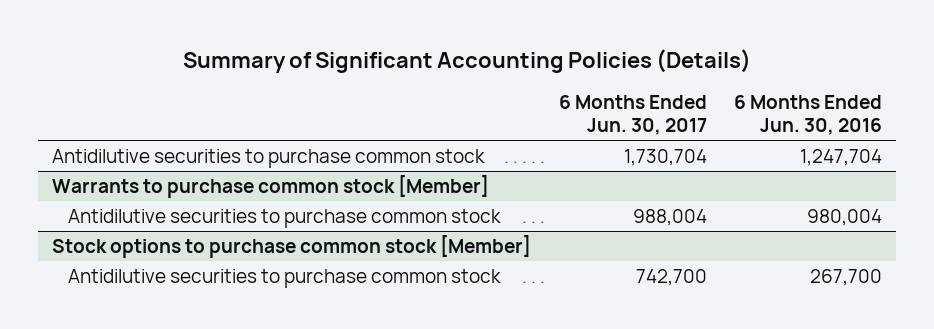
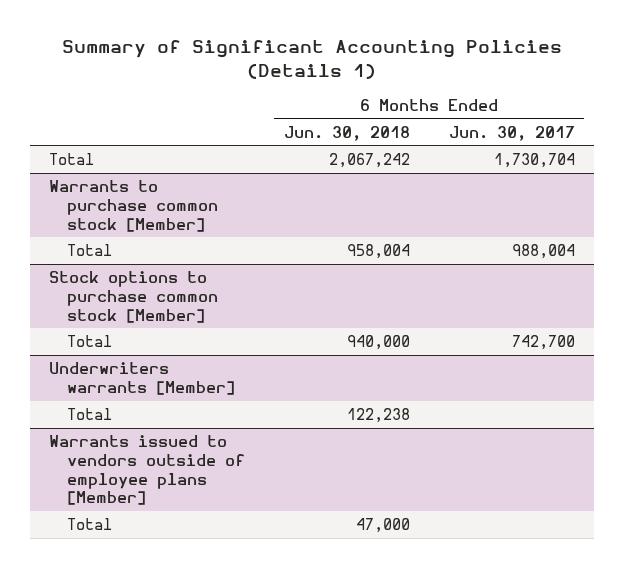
- Summary of Significant Accounting Policies (Details)
+ Summary of Significant Accounting Policies (Details 1)
- | 6 Months Ended Jun. 30, 2017 | 6 Months Ended Jun. 30, 2016
+ | 6 Months Ended Jun. 30, 2018 | 6 Months Ended Jun. 30, 2017
- Antidilutive securities to purchase common stock | 1,730,704 | 1,247,704
+ Total | 2,067,242 | 1,730,704
@ Warrants to purchase common stock [Member]
- Antidilutive securities to purchase common stock | 988,004 | 980,004
+ Total | 958,004 | 988,004
@ Stock options to purchase common stock [Member]
- Antidilutive securities to purchase common stock | 742,700 | 267,700
+ Total | 940,000 | 742,700
+ Underwriters warrants [Member]
+ Total | 122,238 |
+ Warrants issued to vendors outside of employee plans [Member]
+ Total | 47,000 |

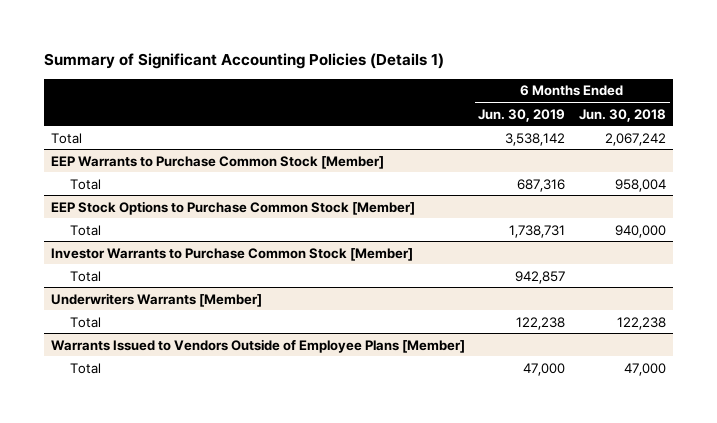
- | 6 Months Ended Jun. 30, 2018 | 6 Months Ended Jun. 30, 2017
+ | 6 Months Ended Jun. 30, 2019 | 6 Months Ended Jun. 30, 2018
- Warrants to purchase common stock [Member]
+ EEP Warrants to Purchase Common Stock [Member]
- Stock options to purchase common stock [Member]
+ EEP Stock Options to Purchase Common Stock [Member]
- Underwriters warrants [Member]
+ Investor Warrants to Purchase Common Stock [Member]
+ Total | 942,857 |
+ Underwriters Warrants [Member]
- Warrants issued to vendors outside of employee plans [Member]
+ Warrants Issued to Vendors Outside of Employee Plans [Member]

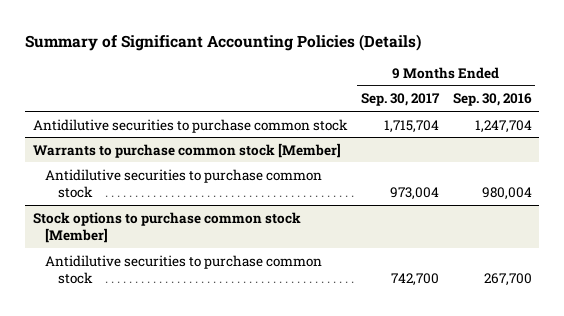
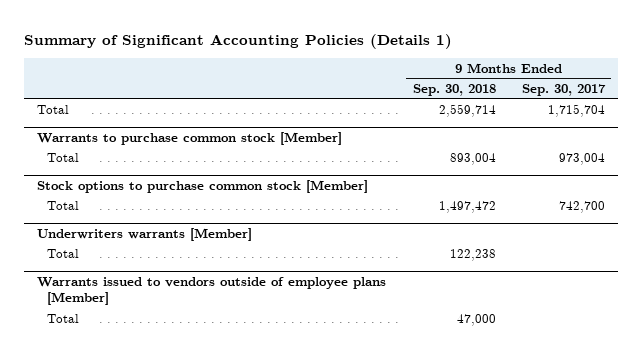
- Summary of Significant Accounting Policies (Details)
+ Summary of Significant Accounting Policies (Details 1)
- | 9 Months Ended Sep. 30, 2017 | 9 Months Ended Sep. 30, 2016
+ | 9 Months Ended Sep. 30, 2018 | 9 Months Ended Sep. 30, 2017
- Antidilutive securities to purchase common stock | 1,715,704 | 1,247,704
+ Total | 2,559,714 | 1,715,704
@ Warrants to purchase common stock [Member]
- Antidilutive securities to purchase common stock | 973,004 | 980,004
+ Total | 893,004 | 973,004
@ Stock options to purchase common stock [Member]
- Antidilutive securities to purchase common stock | 742,700 | 267,700
+ Total | 1,497,472 | 742,700
+ Underwriters warrants [Member]
+ Total | 122,238 |
+ Warrants issued to vendors outside of employee plans [Member]
+ Total | 47,000 |

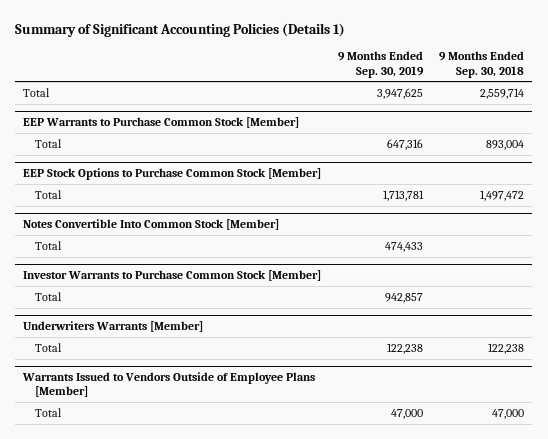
- | 9 Months Ended Sep. 30, 2018 | 9 Months Ended Sep. 30, 2017
+ | 9 Months Ended Sep. 30, 2019 | 9 Months Ended Sep. 30, 2018
- Warrants to purchase common stock [Member]
+ EEP Warrants to Purchase Common Stock [Member]
- Stock options to purchase common stock [Member]
+ EEP Stock Options to Purchase Common Stock [Member]
- Underwriters warrants [Member]
+ Notes Convertible Into Common Stock [Member]
+ Total | 474,433 |
+ Investor Warrants to Purchase Common Stock [Member]
+ Total | 942,857 |
+ Underwriters Warrants [Member]
- Warrants issued to vendors outside of employee plans [Member]
+ Warrants Issued to Vendors Outside of Employee Plans [Member]

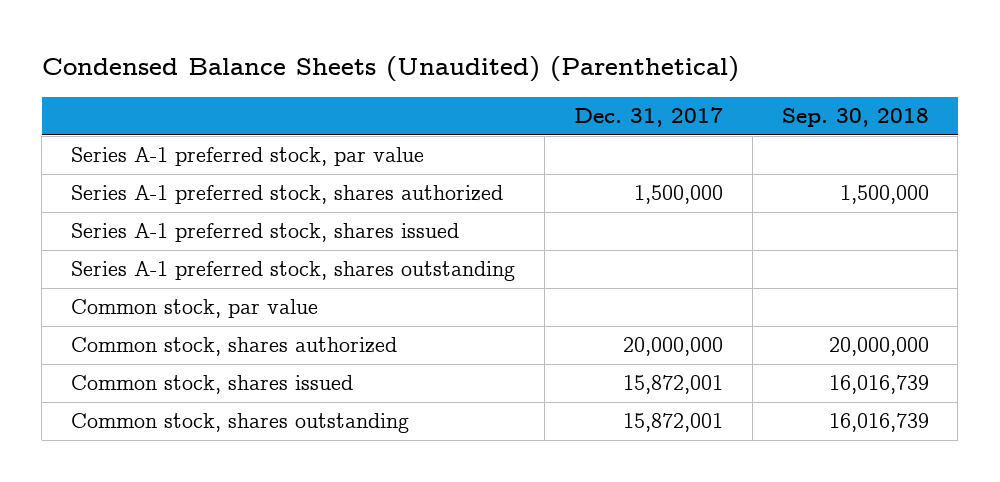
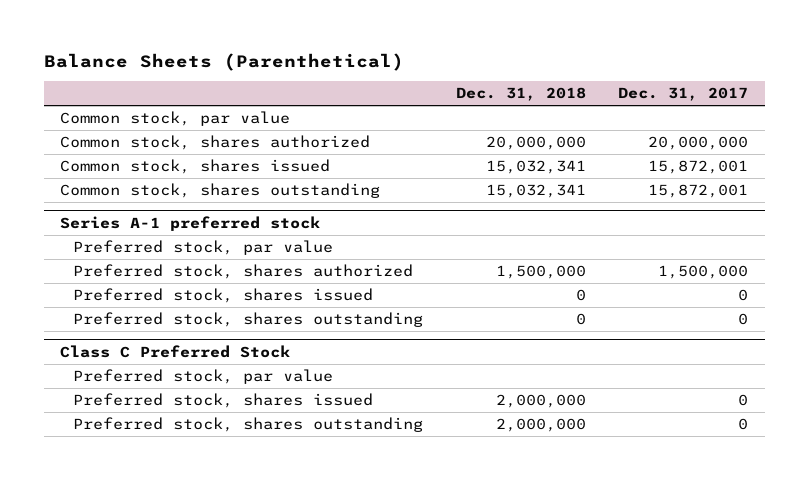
- Condensed Balance Sheets (Unaudited) (Parenthetical)
+ Balance Sheets (Parenthetical)
- | Dec. 31, 2017 | Sep. 30, 2018
+ | Dec. 31, 2018 | Dec. 31, 2017
- Series A-1 preferred stock, par value
- Series A-1 preferred stock, shares authorized | 1,500,000 | 1,500,000
- Series A-1 preferred stock, shares issued
- Series A-1 preferred stock, shares outstanding
+ Series A-1 preferred stock
+ Preferred stock, par value
+ Preferred stock, shares authorized | 1,500,000 | 1,500,000
+ Preferred stock, shares issued | 0 | 0
+ Preferred stock, shares outstanding | 0 | 0
+ Class C Preferred Stock
+ Preferred stock, par value
+ Preferred stock, shares issued | 2,000,000 | 0
+ Preferred stock, shares outstanding | 2,000,000 | 0

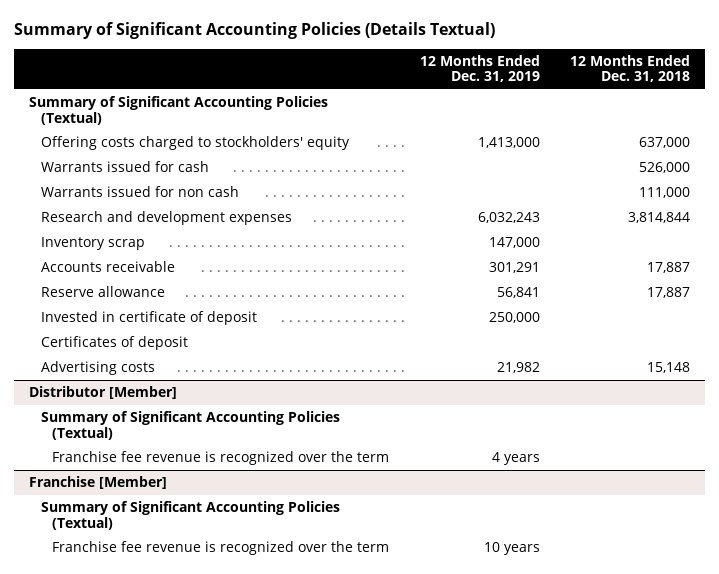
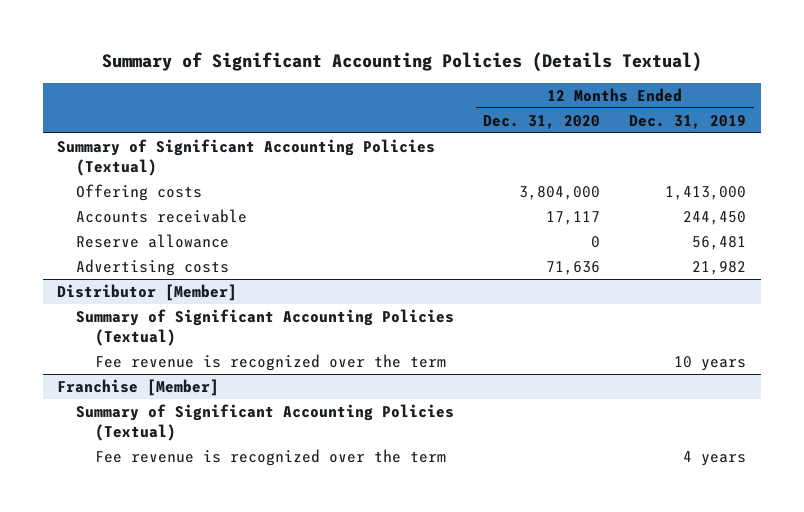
- | 12 Months Ended Dec. 31, 2019 | 12 Months Ended Dec. 31, 2018
+ | 12 Months Ended Dec. 31, 2020 | 12 Months Ended Dec. 31, 2019
- Offering costs charged to stockholders' equity | 1,413,000 | 637,000
- Warrants issued for cash | | 526,000
- Warrants issued for non cash | | 111,000
- Research and development expenses | 6,032,243 | 3,814,844
- Inventory scrap | 147,000 |
- Accounts receivable | 301,291 | 17,887
- Reserve allowance | 56,841 | 17,887
- Invested in certificate of deposit | 250,000 |
- Certificates of deposit
+ Offering costs | 3,804,000 | 1,413,000
+ Accounts receivable | 17,117 | 244,450
+ Reserve allowance | 0 | 56,481
@ Distributor [Member]
- Franchise fee revenue is recognized over the term | 4 years |
+ Fee revenue is recognized over the term | | 10 years
@ Franchise [Member]
- Franchise fee revenue is recognized over the term | 10 years |
+ Fee revenue is recognized over the term | | 4 years

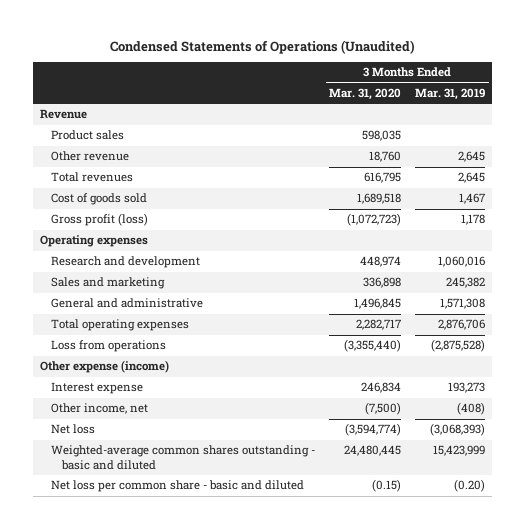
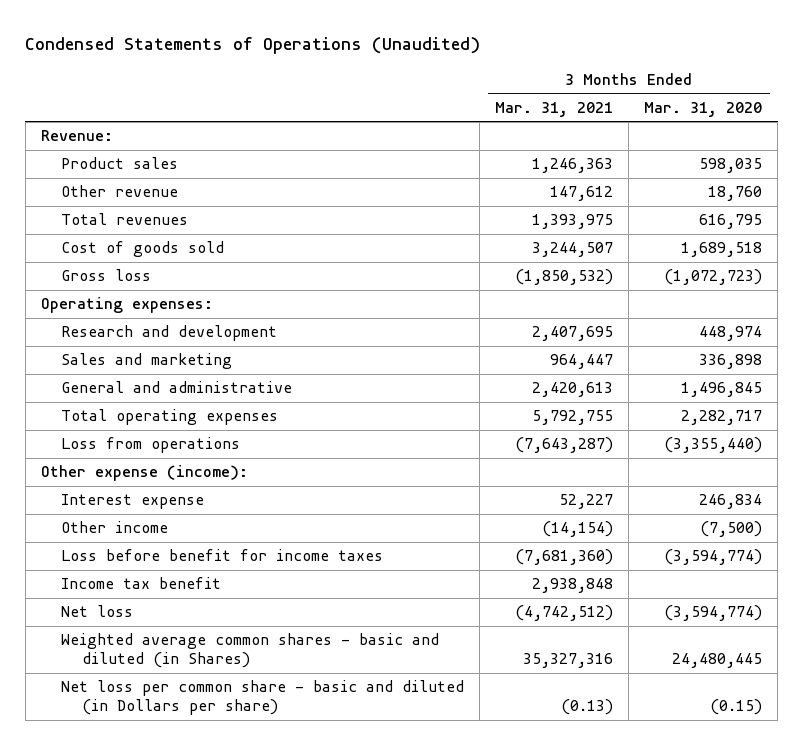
- | 3 Months Ended Mar. 31, 2020 | 3 Months Ended Mar. 31, 2019
+ | 3 Months Ended Mar. 31, 2021 | 3 Months Ended Mar. 31, 2020
- Revenue
+ Revenue:
- Gross profit (loss) | (1,072,723) | 1,178
- Operating expenses
+ Gross loss | (1,850,532) | (1,072,723)
+ Operating expenses:
- Other expense (income)
+ Other expense (income):
- Other income, net | (7,500) | (408)
+ Other income | (14,154) | (7,500)
+ Loss before benefit for income taxes | (7,681,360) | (3,594,774)
+ Income tax benefit | 2,938,848 |
- Weighted-average common shares outstanding - basic and diluted | 24,480,445 | 15,423,999
- Net loss per common share - basic and diluted | (0.15) | (0.20)
+ Weighted average common shares - basic and diluted (in Shares) | 35,327,316 | 24,480,445
+ Net loss per common share - basic and diluted (in Dollars per share) | (0.13) | (0.15)

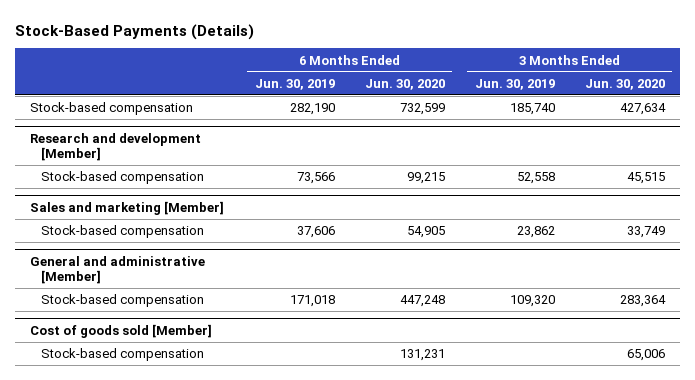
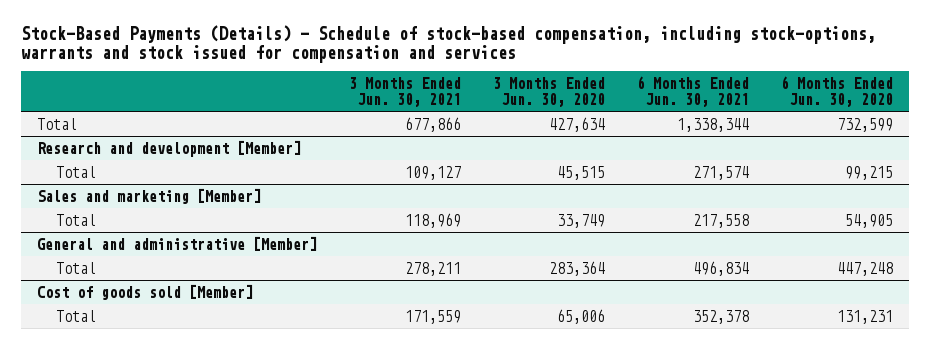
- Stock-Based Payments (Details)
+ Stock-Based Payments (Details) - Schedule of stock-based compensation, including stock-options, warrants and stock issued for compensation and services
- | 6 Months Ended Jun. 30, 2019 | 6 Months Ended Jun. 30, 2020 | 3 Months Ended Jun. 30, 2019 | 3 Months Ended Jun. 30, 2020
+ | 3 Months Ended Jun. 30, 2021 | 3 Months Ended Jun. 30, 2020 | 6 Months Ended Jun. 30, 2021 | 6 Months Ended Jun. 30, 2020
- Stock-based compensation | 282,190 | 732,599 | 185,740 | 427,634
+ Total | 677,866 | 427,634 | 1,338,344 | 732,599
@ Research and development [Member]
- Stock-based compensation | 73,566 | 99,215 | 52,558 | 45,515
+ Total | 109,127 | 45,515 | 271,574 | 99,215
@ Sales and marketing [Member]
- Stock-based compensation | 37,606 | 54,905 | 23,862 | 33,749
+ Total | 118,969 | 33,749 | 217,558 | 54,905
@ General and administrative [Member]
- Stock-based compensation | 171,018 | 447,248 | 109,320 | 283,364
+ Total | 278,211 | 283,364 | 496,834 | 447,248
@ Cost of goods sold [Member]
- Stock-based compensation | | 131,231 | | 65,006
+ Total | 171,559 | 65,006 | 352,378 | 131,231

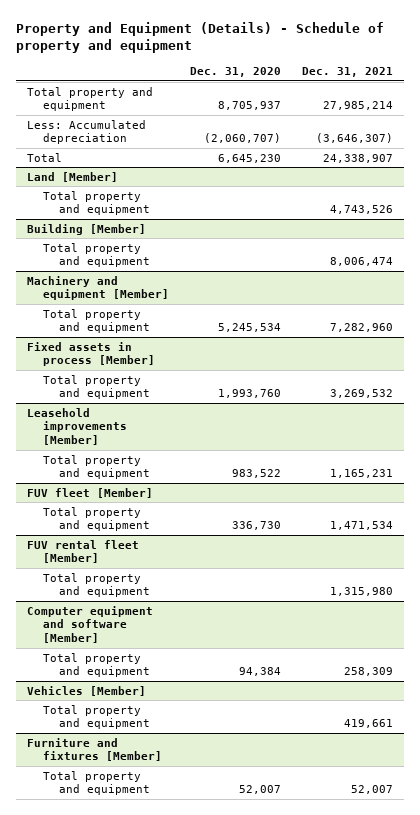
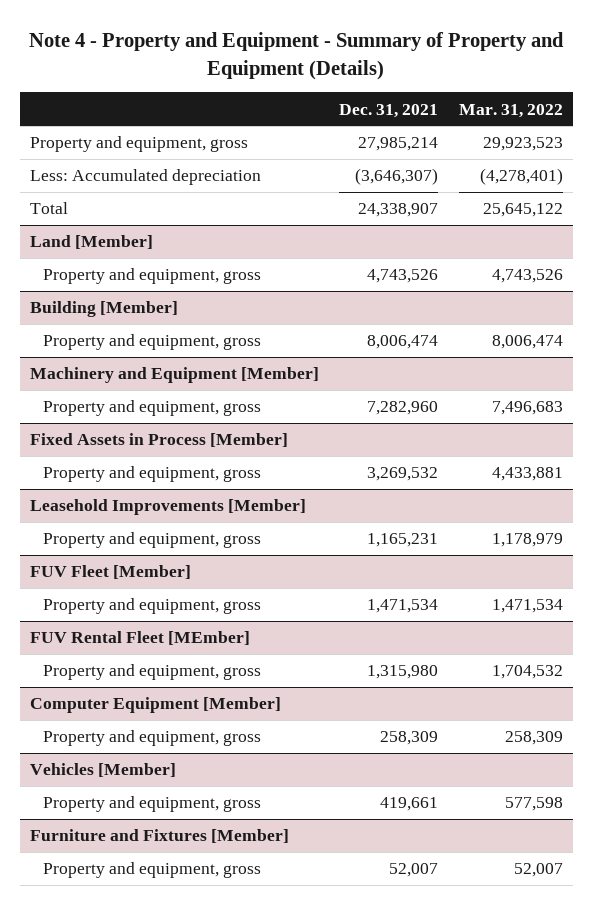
- Property and Equipment (Details) - Schedule of property and equipment
+ Note 4 - Property and Equipment - Summary of Property and Equipment (Details)
- | Dec. 31, 2020 | Dec. 31, 2021
+ | Dec. 31, 2021 | Mar. 31, 2022
- Total property and equipment | 8,705,937 | 27,985,214
+ Property and equipment, gross | 27,985,214 | 29,923,523
@ Land [Member]
- Total property and equipment | | 4,743,526
+ Property and equipment, gross | 4,743,526 | 4,743,526
@ Building [Member]
- Total property and equipment | | 8,006,474
- Machinery and equipment [Member]
- Total property and equipment | 5,245,534 | 7,282,960
- Fixed assets in process [Member]
- Total property and equipment | 1,993,760 | 3,269,532
- Leasehold improvements [Member]
- Total property and equipment | 983,522 | 1,165,231
- FUV fleet [Member]
- Total property and equipment | 336,730 | 1,471,534
- FUV rental fleet [Member]
- Total property and equipment | | 1,315,980
- Computer equipment and software [Member]
- Total property and equipment | 94,384 | 258,309
@ Building [Member]
+ Property and equipment, gross | 8,006,474 | 8,006,474
+ Machinery and Equipment [Member]
+ Property and equipment, gross | 7,282,960 | 7,496,683
+ Fixed Assets in Process [Member]
+ Property and equipment, gross | 3,269,532 | 4,433,881
+ Leasehold Improvements [Member]
+ Property and equipment, gross | 1,165,231 | 1,178,979
+ FUV Fleet [Member]
+ Property and equipment, gross | 1,471,534 | 1,471,534
+ FUV Rental Fleet [MEmber]
+ Property and equipment, gross | 1,315,980 | 1,704,532
+ Computer Equipment [Member]
+ Property and equipment, gross | 258,309 | 258,309
@ Vehicles [Member]
- Total property and equipment | | 419,661
- Furniture and fixtures [Member]
- Total property and equipment | 52,007 | 52,007
@ Vehicles [Member]
+ Property and equipment, gross | 419,661 | 577,598
+ Furniture and Fixtures [Member]
+ Property and equipment, gross | 52,007 | 52,007

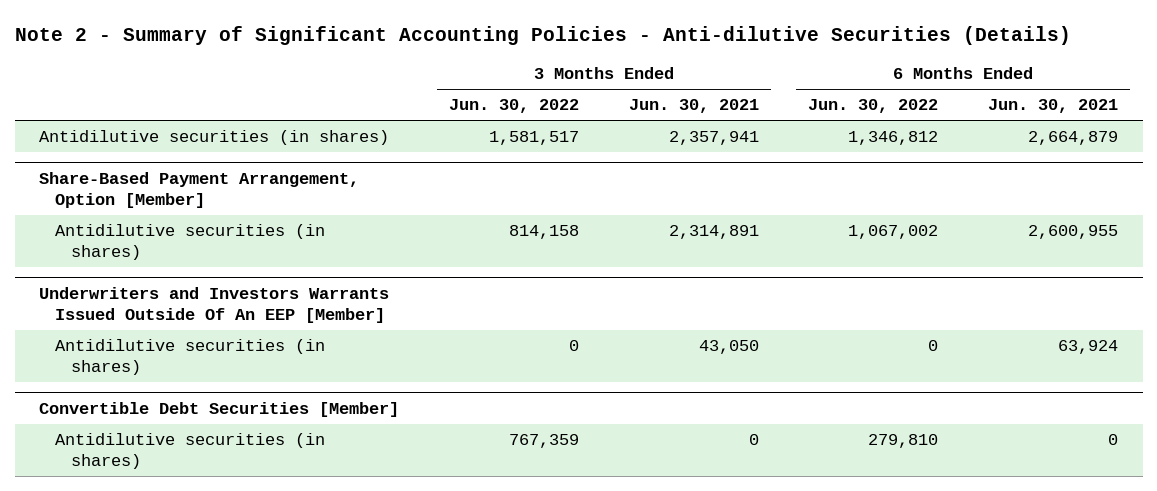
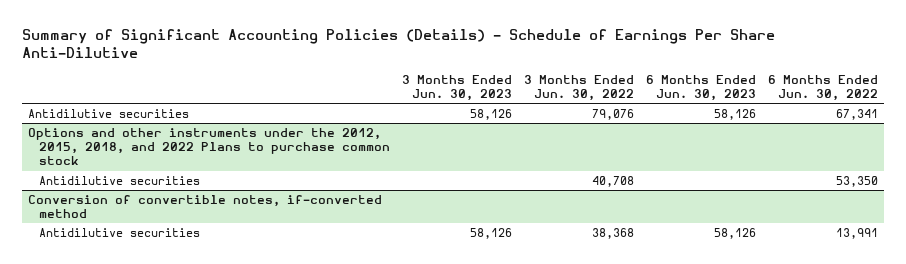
- Note 2 - Summary of Significant Accounting Policies - Anti-dilutive Securities (Details)
+ Summary of Significant Accounting Policies (Details) - Schedule of Earnings Per Share Anti-Dilutive
- | 3 Months Ended Jun. 30, 2022 | 3 Months Ended Jun. 30, 2021 | 6 Months Ended Jun. 30, 2022 | 6 Months Ended Jun. 30, 2021
+ | 3 Months Ended Jun. 30, 2023 | 3 Months Ended Jun. 30, 2022 | 6 Months Ended Jun. 30, 2023 | 6 Months Ended Jun. 30, 2022
- Antidilutive securities (in shares) | 1,581,517 | 2,357,941 | 1,346,812 | 2,664,879
- Share-Based Payment Arrangement, Option [Member]
- Antidilutive securities (in shares) | 814,158 | 2,314,891 | 1,067,002 | 2,600,955
- Underwriters and Investors Warrants Issued Outside Of An EEP [Member]
- Antidilutive securities (in shares) | 0 | 43,050 | 0 | 63,924
- Convertible Debt Securities [Member]
- Antidilutive securities (in shares) | 767,359 | 0 | 279,810 | 0
+ Antidilutive securities | 58,126 | 79,076 | 58,126 | 67,341
+ Options and other instruments under the 2012, 2015, 2018, and 2022 Plans to purchase common stock
+ Antidilutive securities | | 40,708 | | 53,350
+ Conversion of convertible notes, if-converted method
+ Antidilutive securities | 58,126 | 38,368 | 58,126 | 13,991

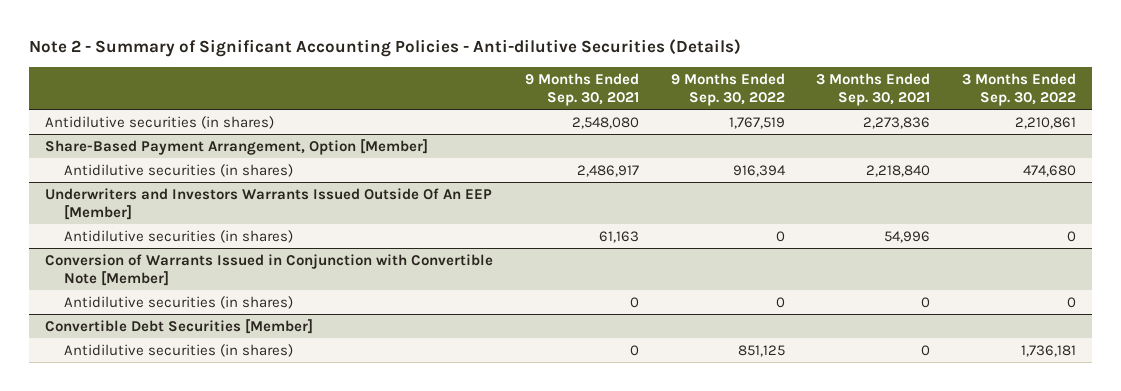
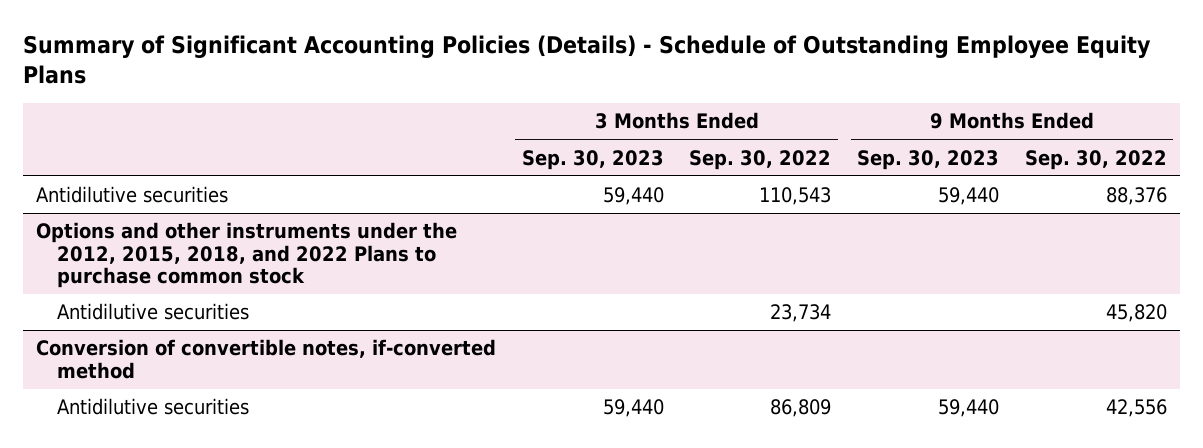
- Note 2 - Summary of Significant Accounting Policies - Anti-dilutive Securities (Details)
+ Summary of Significant Accounting Policies (Details) - Schedule of Outstanding Employee Equity Plans
- | 9 Months Ended Sep. 30, 2021 | 9 Months Ended Sep. 30, 2022 | 3 Months Ended Sep. 30, 2021 | 3 Months Ended Sep. 30, 2022
+ | 3 Months Ended Sep. 30, 2023 | 3 Months Ended Sep. 30, 2022 | 9 Months Ended Sep. 30, 2023 | 9 Months Ended Sep. 30, 2022
- Antidilutive securities (in shares) | 2,548,080 | 1,767,519 | 2,273,836 | 2,210,861
- Share-Based Payment Arrangement, Option [Member]
- Antidilutive securities (in shares) | 2,486,917 | 916,394 | 2,218,840 | 474,680
- Underwriters and Investors Warrants Issued Outside Of An EEP [Member]
- Antidilutive securities (in shares) | 61,163 | 0 | 54,996 | 0
- Conversion of Warrants Issued in Conjunction with Convertible Note [Member]
- Antidilutive securities (in shares) | 0 | 0 | 0 | 0
- Convertible Debt Securities [Member]
- Antidilutive securities (in shares) | 0 | 851,125 | 0 | 1,736,181
+ Antidilutive securities | 59,440 | 110,543 | 59,440 | 88,376
+ Options and other instruments under the 2012, 2015, 2018, and 2022 Plans to purchase common stock
+ Antidilutive securities | | 23,734 | | 45,820
+ Conversion of convertible notes, if-converted method
+ Antidilutive securities | 59,440 | 86,809 | 59,440 | 42,556

